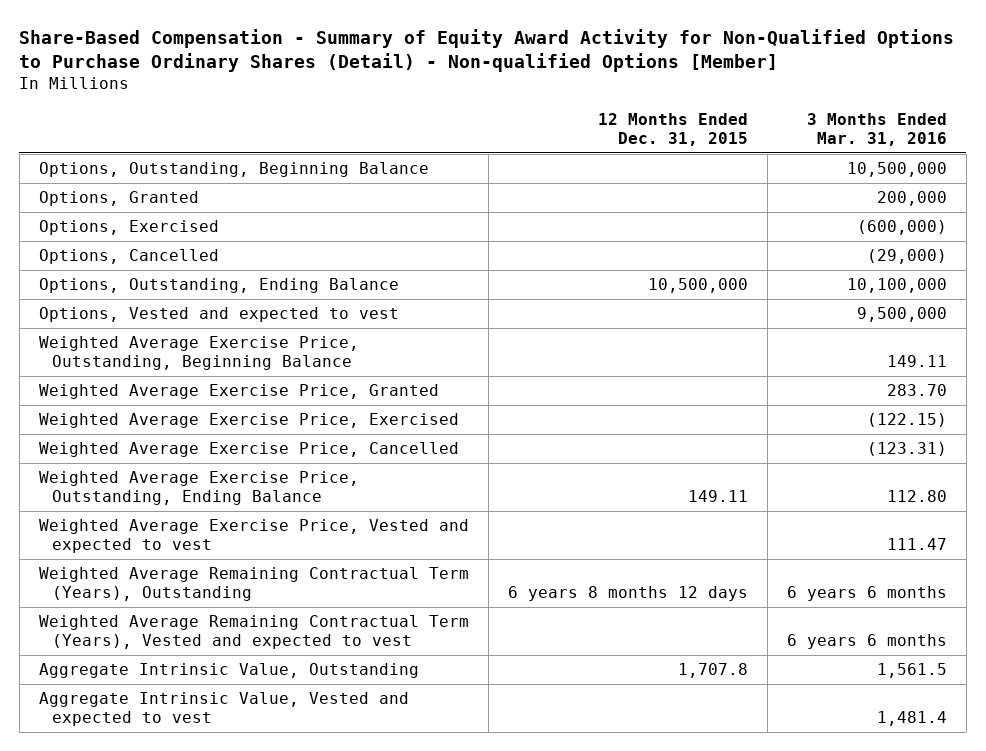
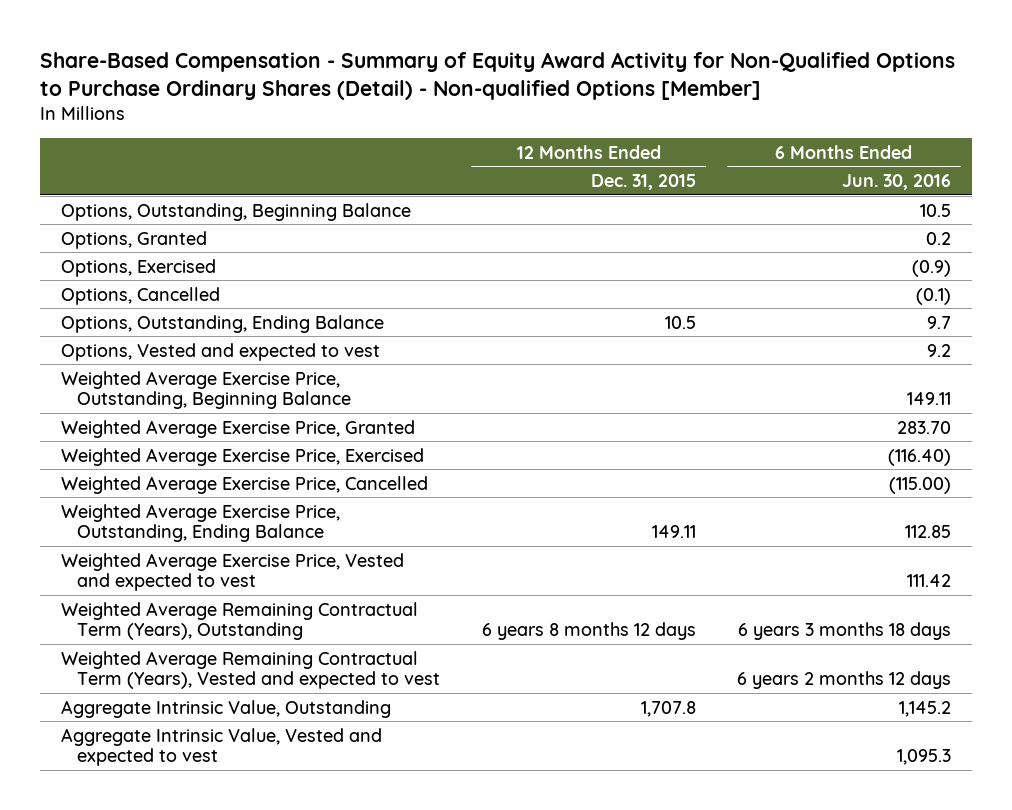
- | 12 Months Ended Dec. 31, 2015 | 3 Months Ended Mar. 31, 2016
+ | 12 Months Ended Dec. 31, 2015 | 6 Months Ended Jun. 30, 2016
- Options, Outstanding, Ending Balance | 10,500,000 | 10,100,000
+ Options, Outstanding, Ending Balance | 10.5 | 9.7

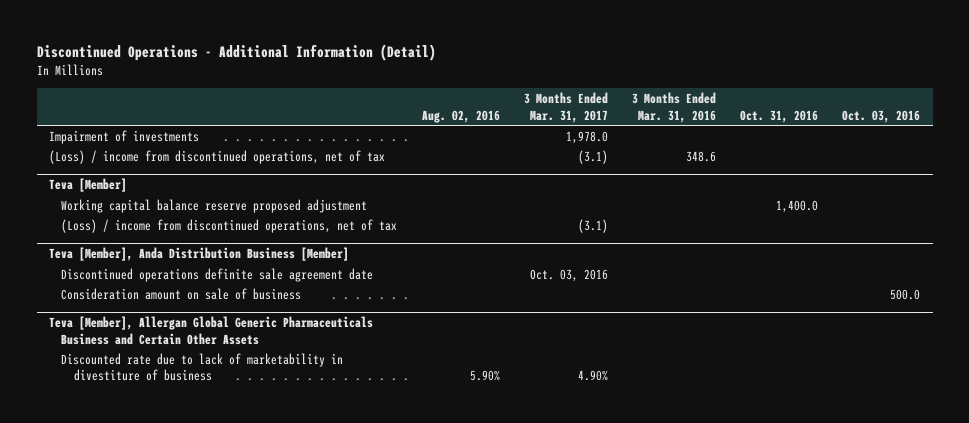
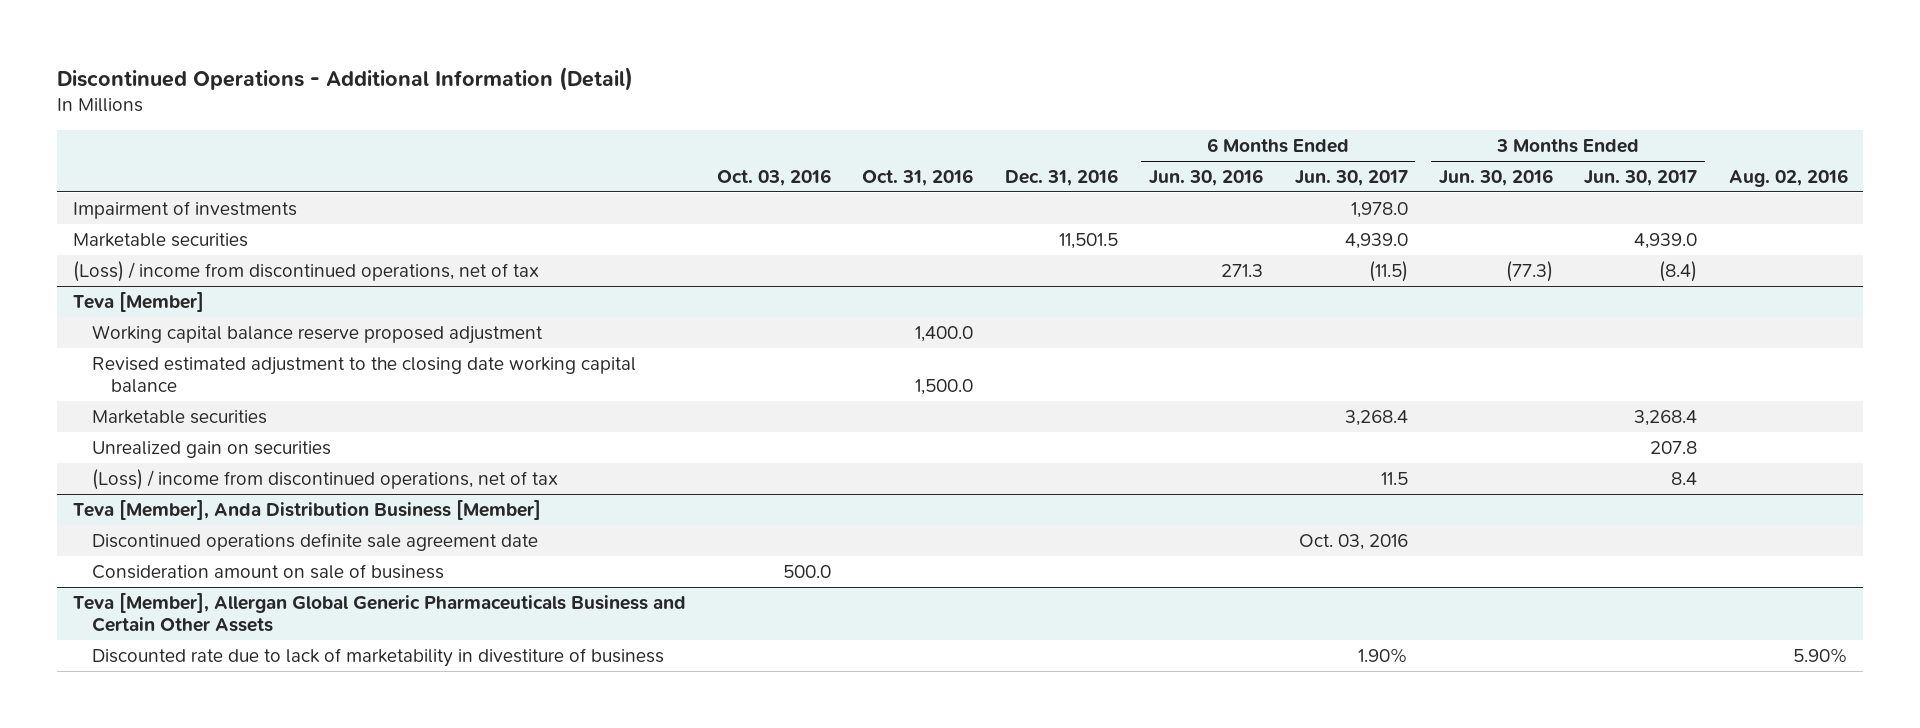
- | Aug. 02, 2016 | 3 Months Ended Mar. 31, 2017 | 3 Months Ended Mar. 31, 2016 | Oct. 31, 2016 | Oct. 03, 2016
+ | Oct. 03, 2016 | Oct. 31, 2016 | Dec. 31, 2016 | 6 Months Ended Jun. 30, 2016 | 6 Months Ended Jun. 30, 2017 | 3 Months Ended Jun. 30, 2016 | 3 Months Ended Jun. 30, 2017 | Aug. 02, 2016
+ Marketable securities | | | 11,501.5 | | 4,939.0 | | 4,939.0 |
@ Teva [Member]
+ Revised estimated adjustment to the closing date working capital balance | | 1,500.0 | | | | | |
+ Marketable securities | | | | | 3,268.4 | | 3,268.4 |
+ Unrealized gain on securities | | | | | | | 207.8 |

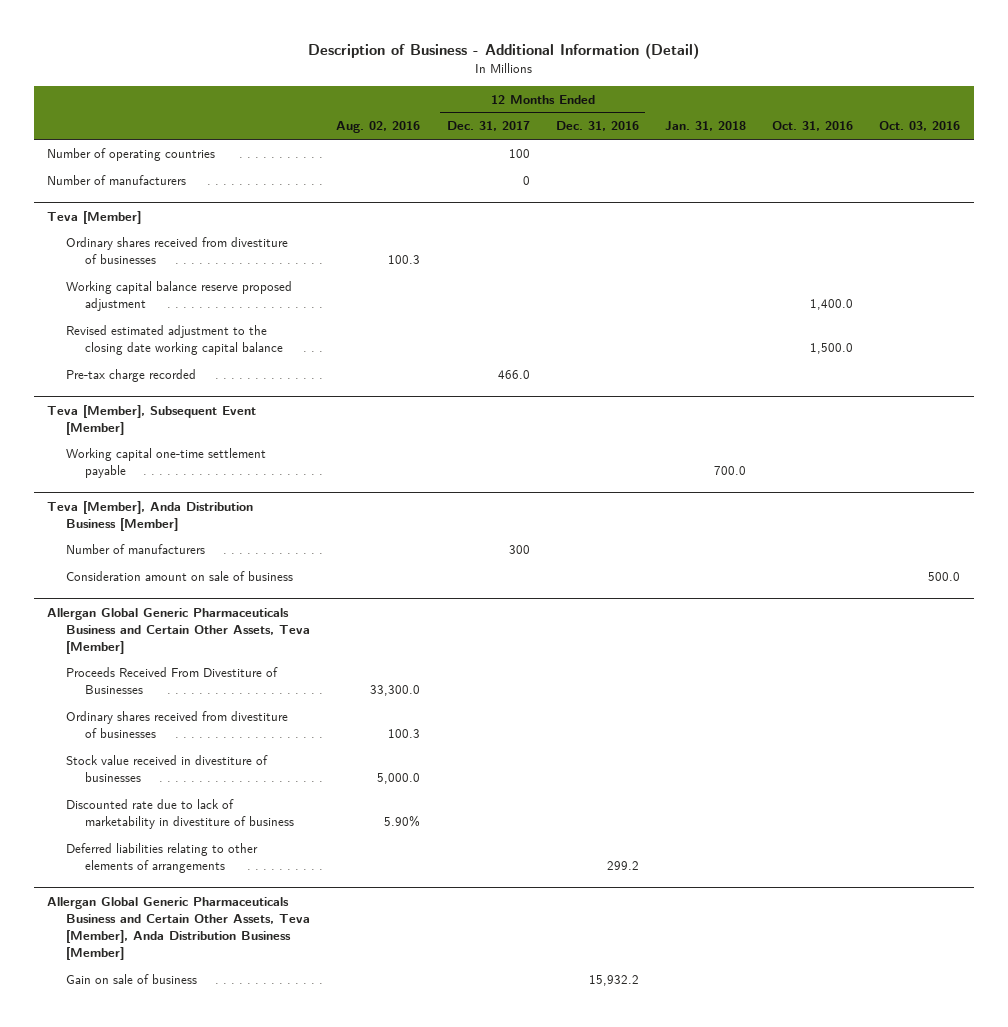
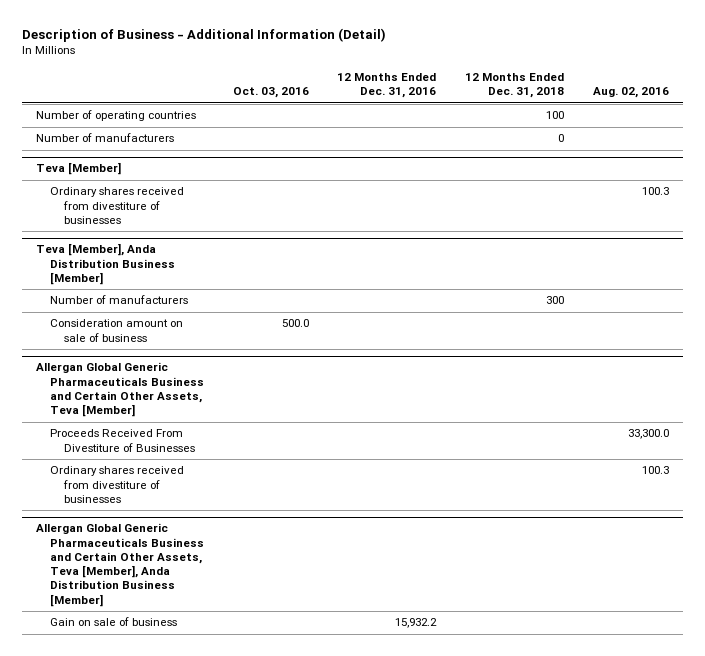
- | Aug. 02, 2016 | 12 Months Ended Dec. 31, 2017 | 12 Months Ended Dec. 31, 2016 | Jan. 31, 2018 | Oct. 31, 2016 | Oct. 03, 2016
+ | Oct. 03, 2016 | 12 Months Ended Dec. 31, 2016 | 12 Months Ended Dec. 31, 2018 | Aug. 02, 2016
@ Teva [Member]
- Working capital balance reserve proposed adjustment | | | | | 1,400.0 |
- Revised estimated adjustment to the closing date working capital balance | | | | | 1,500.0 |
- Pre-tax charge recorded | | 466.0 | | | |
- Teva [Member], Subsequent Event [Member]
- Working capital one-time settlement payable | | | | 700.0 | |
@ Allergan Global Generic Pharmaceuticals Business and Certain Other Assets, Teva [Member]
- Stock value received in divestiture of businesses | 5,000.0 | | | | |
- Discounted rate due to lack of marketability in divestiture of business | 5.90% | | | | |
- Deferred liabilities relating to other elements of arrangements | | | 299.2 | | |

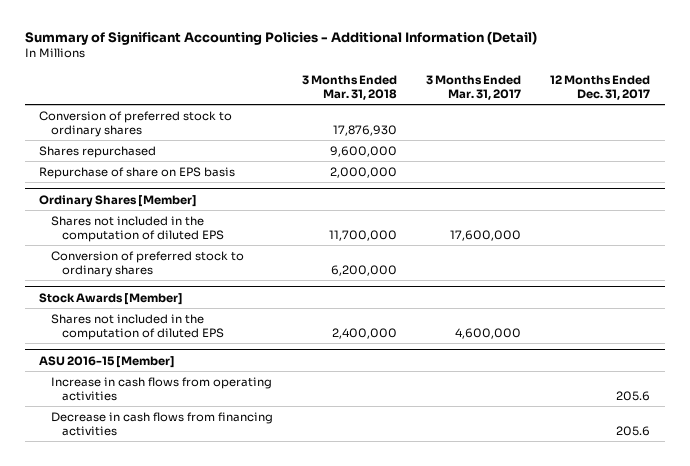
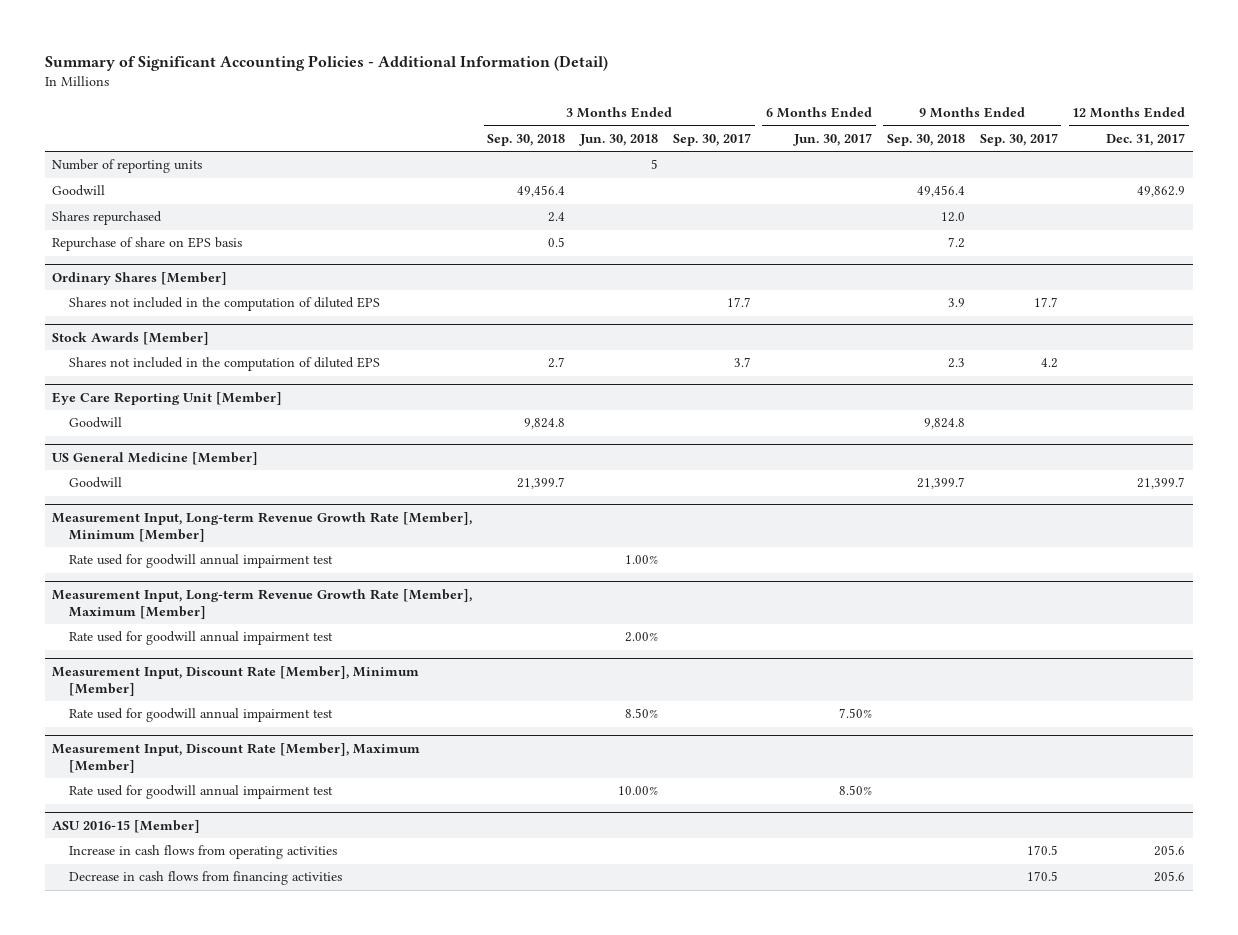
- | 3 Months Ended Mar. 31, 2018 | 3 Months Ended Mar. 31, 2017 | 12 Months Ended Dec. 31, 2017
+ | 3 Months Ended Sep. 30, 2018 | 3 Months Ended Jun. 30, 2018 | 3 Months Ended Sep. 30, 2017 | 6 Months Ended Jun. 30, 2017 | 9 Months Ended Sep. 30, 2018 | 9 Months Ended Sep. 30, 2017 | 12 Months Ended Dec. 31, 2017
- Conversion of preferred stock to ordinary shares | 17,876,930 | |
+ Number of reporting units | | 5 | | | | |
+ Goodwill | 49,456.4 | | | | 49,456.4 | | 49,862.9
@ Ordinary Shares [Member]
- Conversion of preferred stock to ordinary shares | 6,200,000 | |
+ Eye Care Reporting Unit [Member]
+ Goodwill | 9,824.8 | | | | 9,824.8 | |
+ US General Medicine [Member]
+ Goodwill | 21,399.7 | | | | 21,399.7 | | 21,399.7
+ Measurement Input, Long-term Revenue Growth Rate [Member], Minimum [Member]
+ Rate used for goodwill annual impairment test | | 1.00% | | | | |
+ Measurement Input, Long-term Revenue Growth Rate [Member], Maximum [Member]
+ Rate used for goodwill annual impairment test | | 2.00% | | | | |
+ Measurement Input, Discount Rate [Member], Minimum [Member]
+ Rate used for goodwill annual impairment test | | 8.50% | | 7.50% | | |
+ Measurement Input, Discount Rate [Member], Maximum [Member]
+ Rate used for goodwill annual impairment test | | 10.00% | | 8.50% | | |

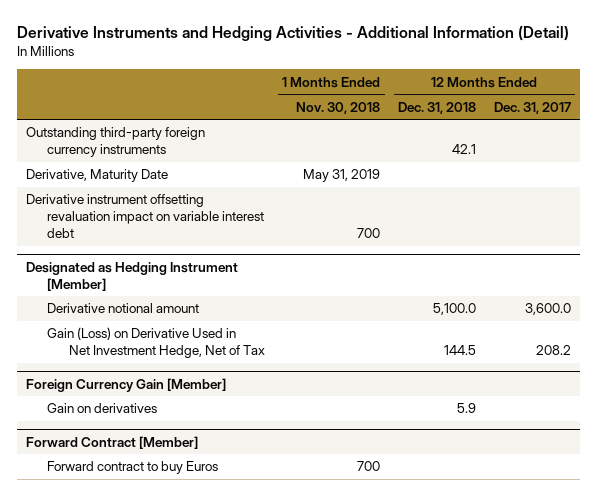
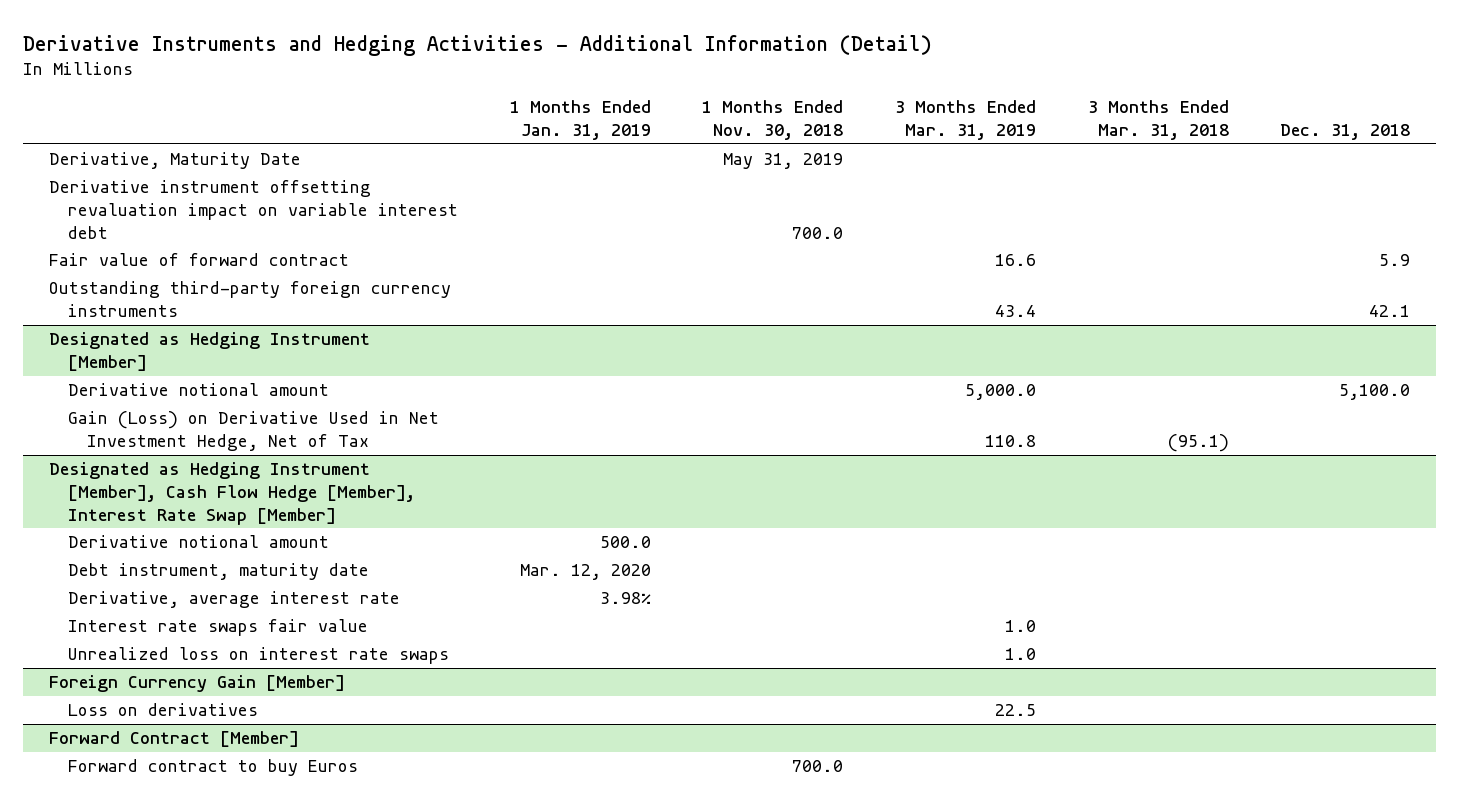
- | 1 Months Ended Nov. 30, 2018 | 12 Months Ended Dec. 31, 2018 | 12 Months Ended Dec. 31, 2017
+ | 1 Months Ended Jan. 31, 2019 | 1 Months Ended Nov. 30, 2018 | 3 Months Ended Mar. 31, 2019 | 3 Months Ended Mar. 31, 2018 | Dec. 31, 2018
- Derivative instrument offsetting revaluation impact on variable interest debt | 700 | |
+ Derivative instrument offsetting revaluation impact on variable interest debt | | 700.0 | | |
+ Fair value of forward contract | | | 16.6 | | 5.9
moved down: Outstanding third-party foreign currency instruments | | | 43.4 | | 42.1
+ Designated as Hedging Instrument [Member], Cash Flow Hedge [Member], Interest Rate Swap [Member]
+ Derivative notional amount | 500.0 | | | |
+ Debt instrument, maturity date | Mar. 12, 2020 | | | |
+ Derivative, average interest rate | 3.98% | | | |
+ Interest rate swaps fair value | | | 1.0 | |
+ Unrealized loss on interest rate swaps | | | 1.0 | |
@ Foreign Currency Gain [Member]
- Gain on derivatives | | 5.9 |
+ Loss on derivatives | | | 22.5 | |
@ Forward Contract [Member]
- Forward contract to buy Euros | 700 | |
+ Forward contract to buy Euros | | 700.0 | | |

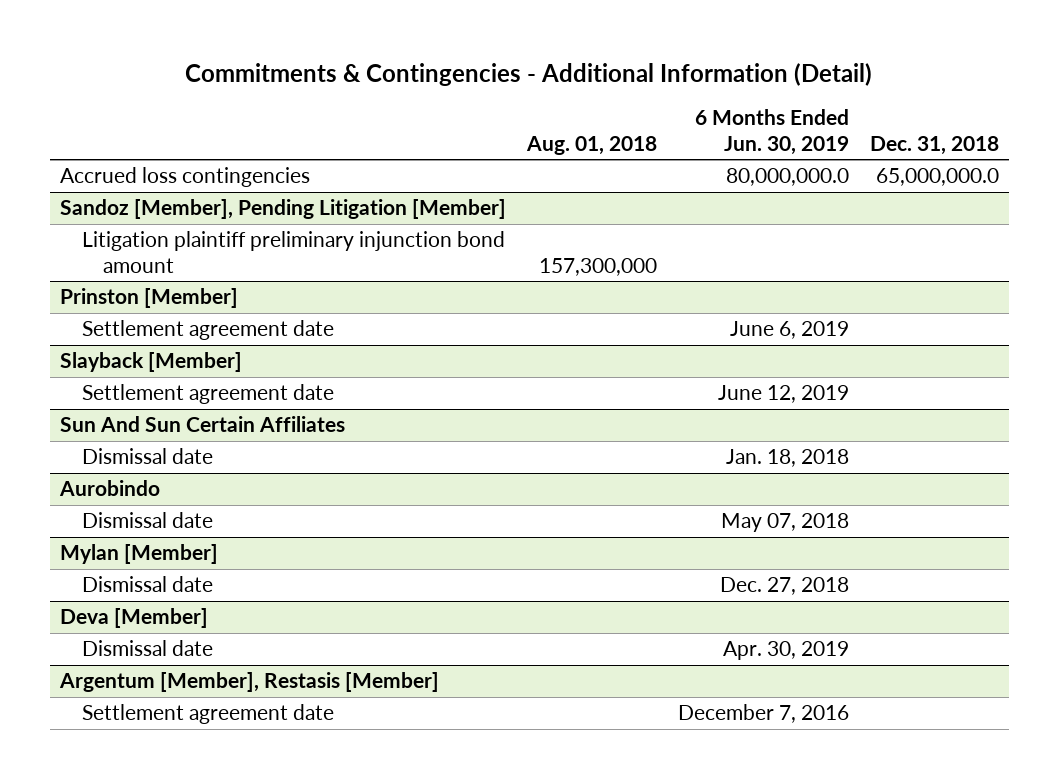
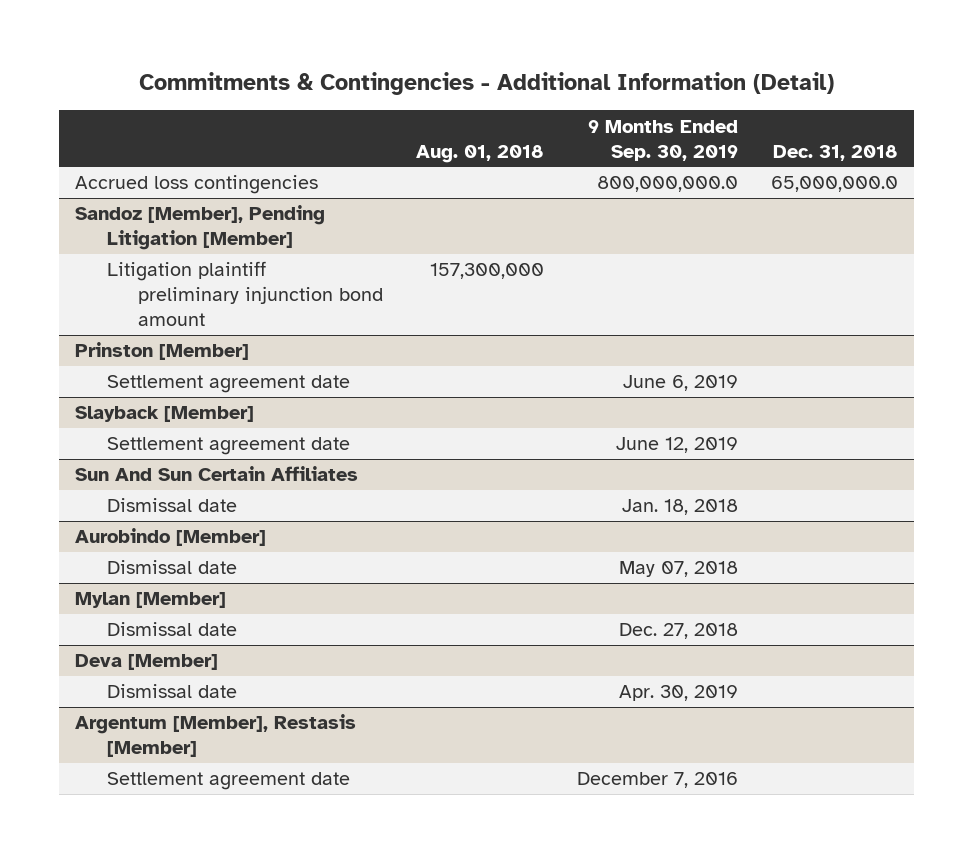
- | Aug. 01, 2018 | 6 Months Ended Jun. 30, 2019 | Dec. 31, 2018
+ | Aug. 01, 2018 | 9 Months Ended Sep. 30, 2019 | Dec. 31, 2018
- Aurobindo
+ Aurobindo [Member]

